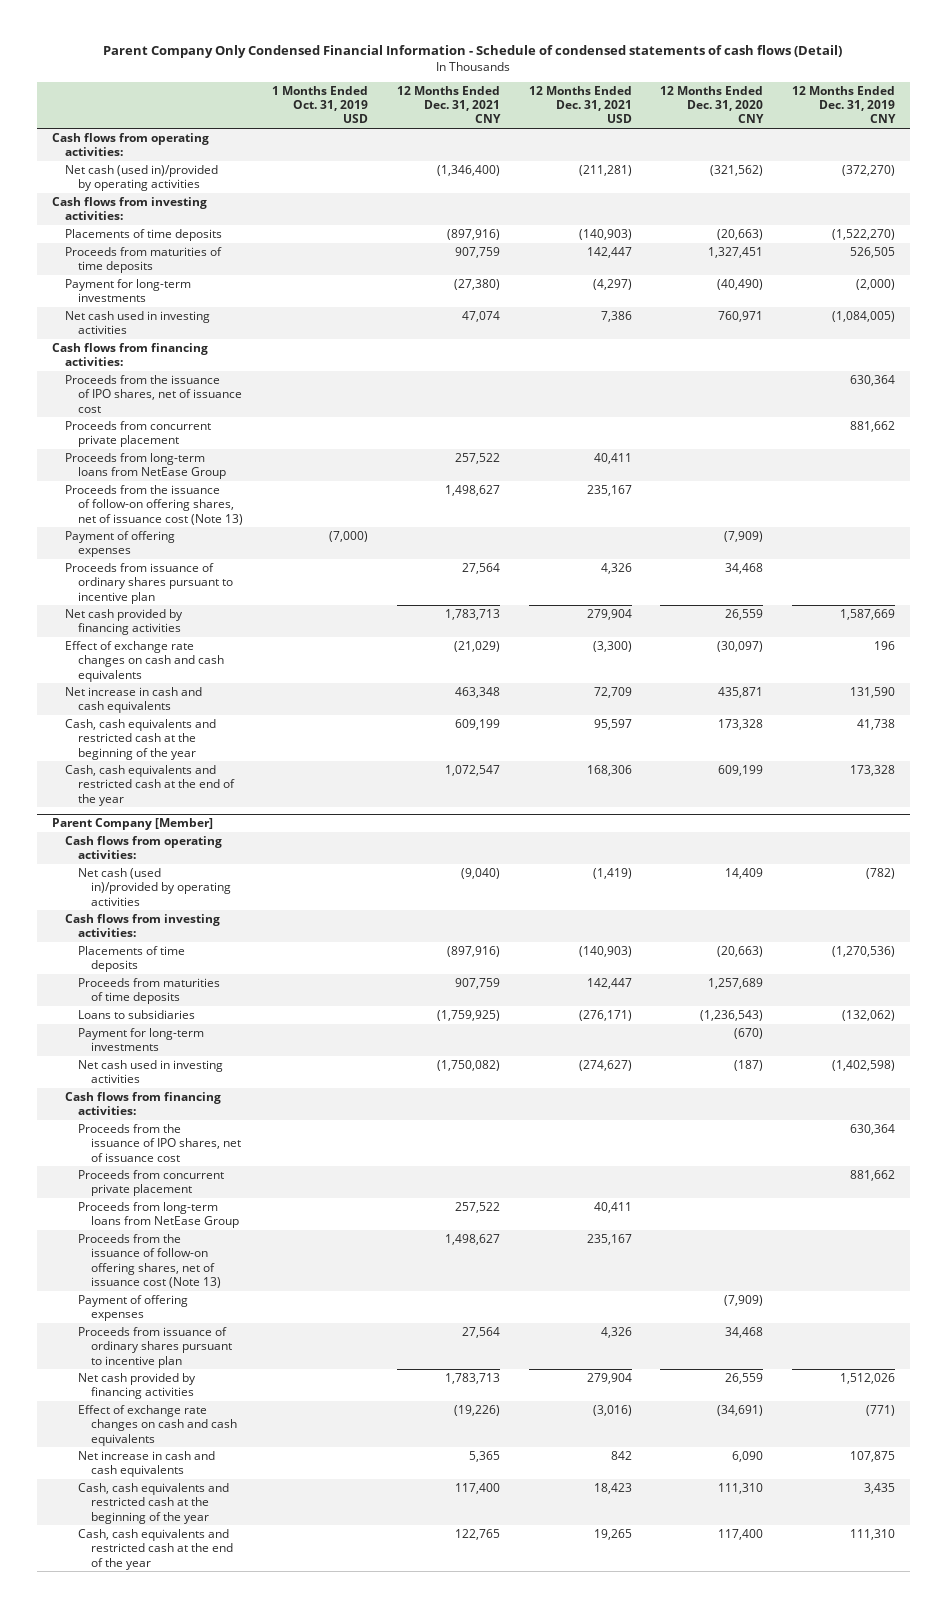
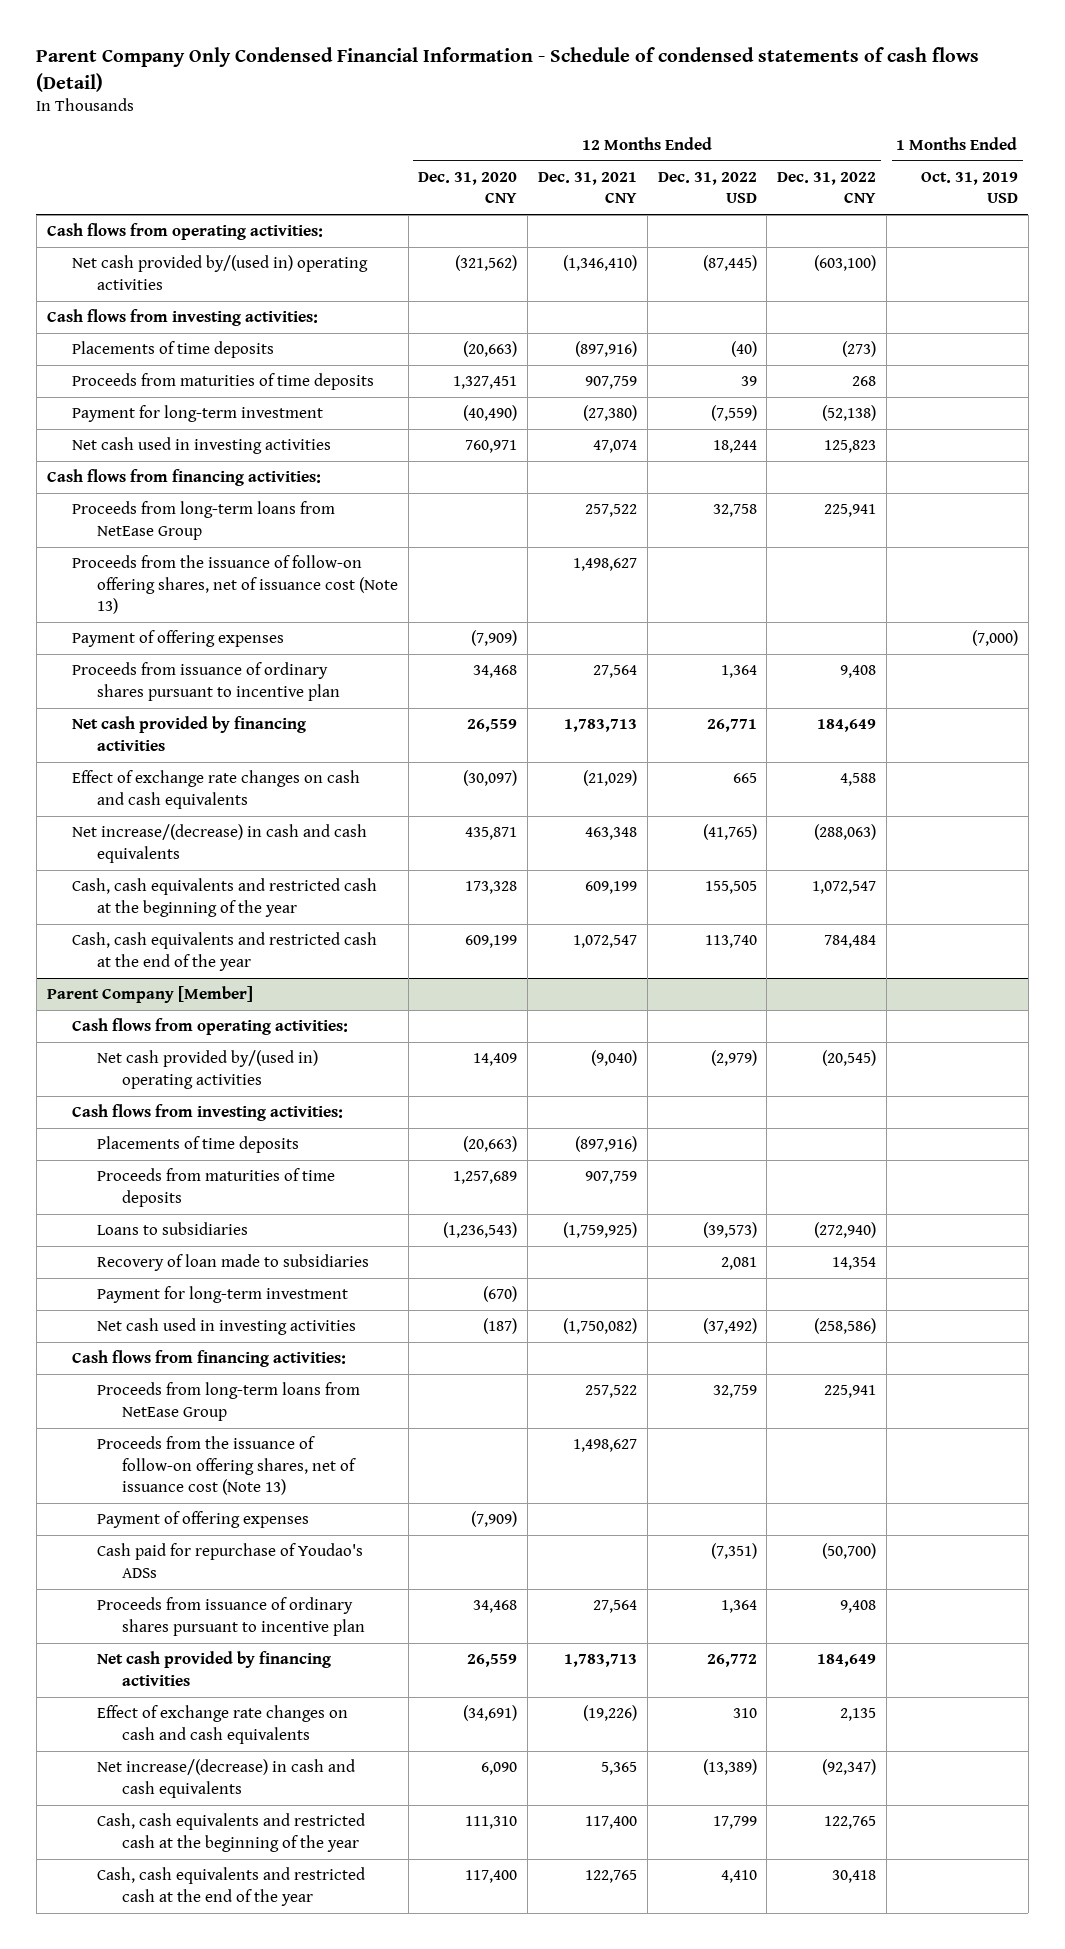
- | 1 Months Ended Oct. 31, 2019 USD | 12 Months Ended Dec. 31, 2021 CNY | 12 Months Ended Dec. 31, 2021 USD | 12 Months Ended Dec. 31, 2020 CNY | 12 Months Ended Dec. 31, 2019 CNY
+ | 12 Months Ended Dec. 31, 2020 CNY | 12 Months Ended Dec. 31, 2021 CNY | 12 Months Ended Dec. 31, 2022 USD | 12 Months Ended Dec. 31, 2022 CNY | 1 Months Ended Oct. 31, 2019 USD
- Net cash (used in)/provided by operating activities | | (1,346,400) | (211,281) | (321,562) | (372,270)
+ Net cash provided by/(used in) operating activities | (321,562) | (1,346,410) | (87,445) | (603,100) |
- Payment for long-term investments | | (27,380) | (4,297) | (40,490) | (2,000)
+ Payment for long-term investment | (40,490) | (27,380) | (7,559) | (52,138) |
- Proceeds from the issuance of IPO shares, net of issuance cost | | | | | 630,364
- Proceeds from concurrent private placement | | | | | 881,662
- Net increase in cash and cash equivalents | | 463,348 | 72,709 | 435,871 | 131,590
+ Net increase/(decrease) in cash and cash equivalents | 435,871 | 463,348 | (41,765) | (288,063) |
@ Parent Company [Member]
- Net cash (used in)/provided by operating activities | | (9,040) | (1,419) | 14,409 | (782)
+ Net cash provided by/(used in) operating activities | 14,409 | (9,040) | (2,979) | (20,545) |
- Payment for long-term investments | | | | (670) |
+ Recovery of loan made to subsidiaries | | | 2,081 | 14,354 |
+ Payment for long-term investment | (670) | | | |
- Proceeds from the issuance of IPO shares, net of issuance cost | | | | | 630,364
- Proceeds from concurrent private placement | | | | | 881,662
+ Cash paid for repurchase of Youdao's ADSs | | | (7,351) | (50,700) |
- Net increase in cash and cash equivalents | | 5,365 | 842 | 6,090 | 107,875
+ Net increase/(decrease) in cash and cash equivalents | 6,090 | 5,365 | (13,389) | (92,347) |

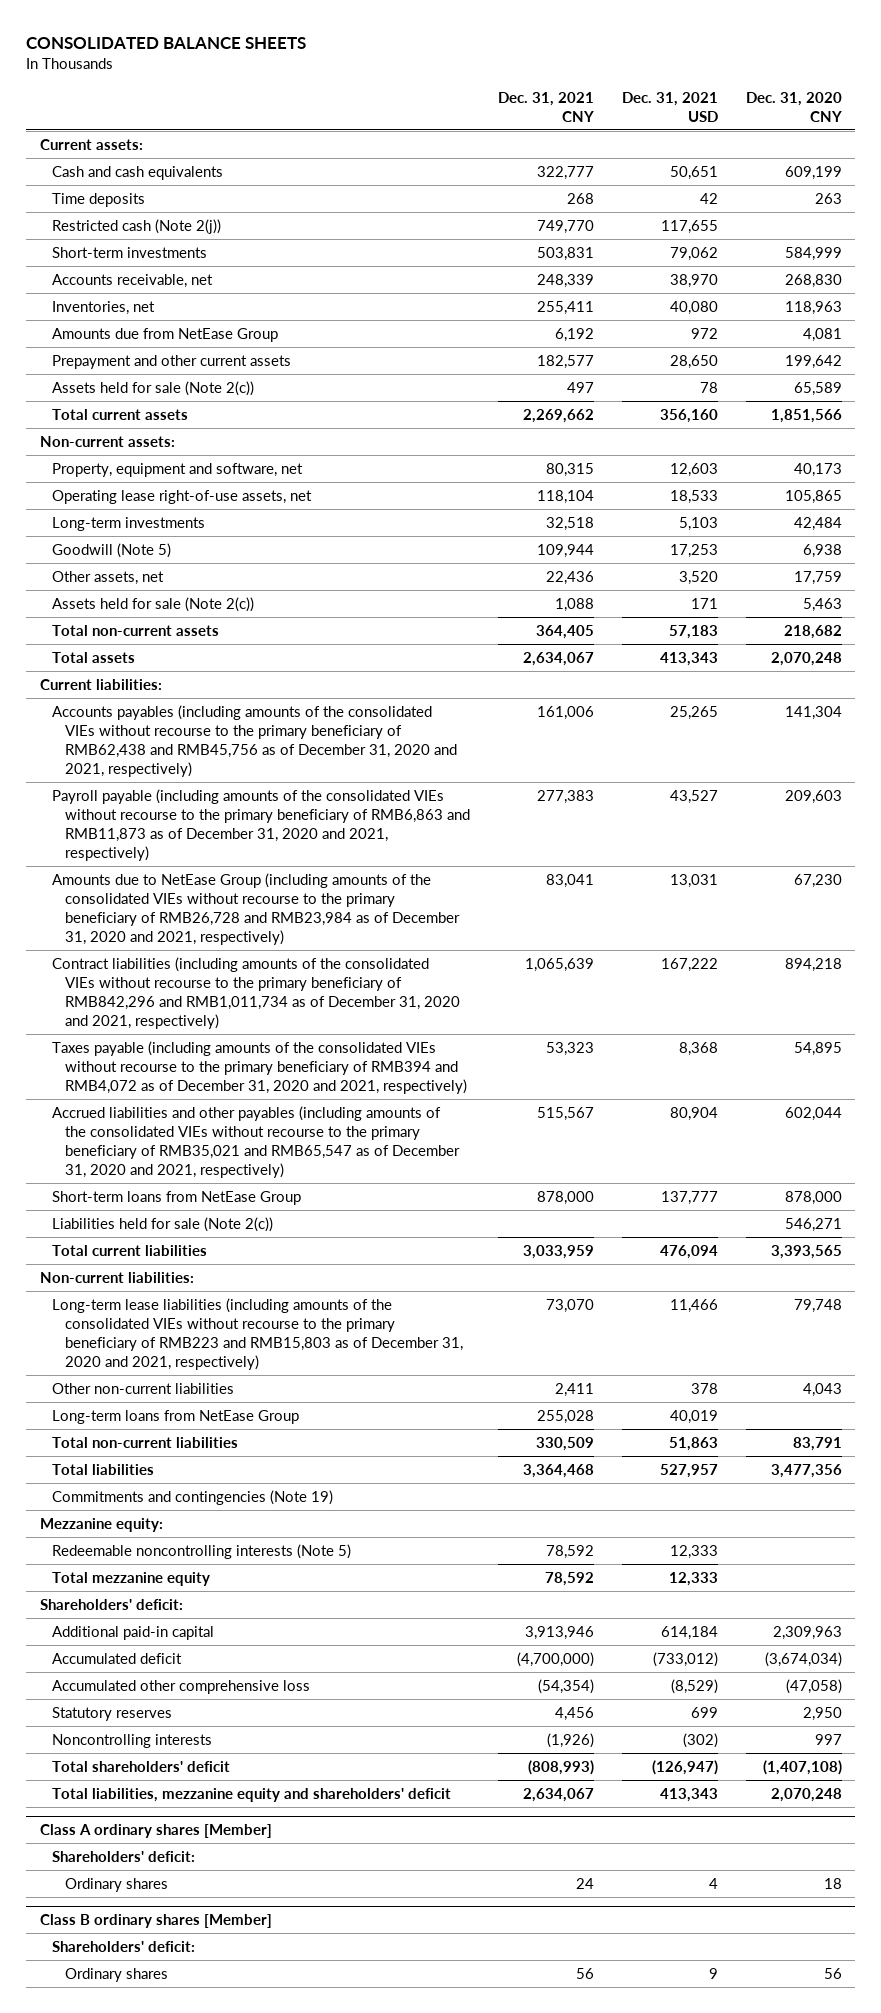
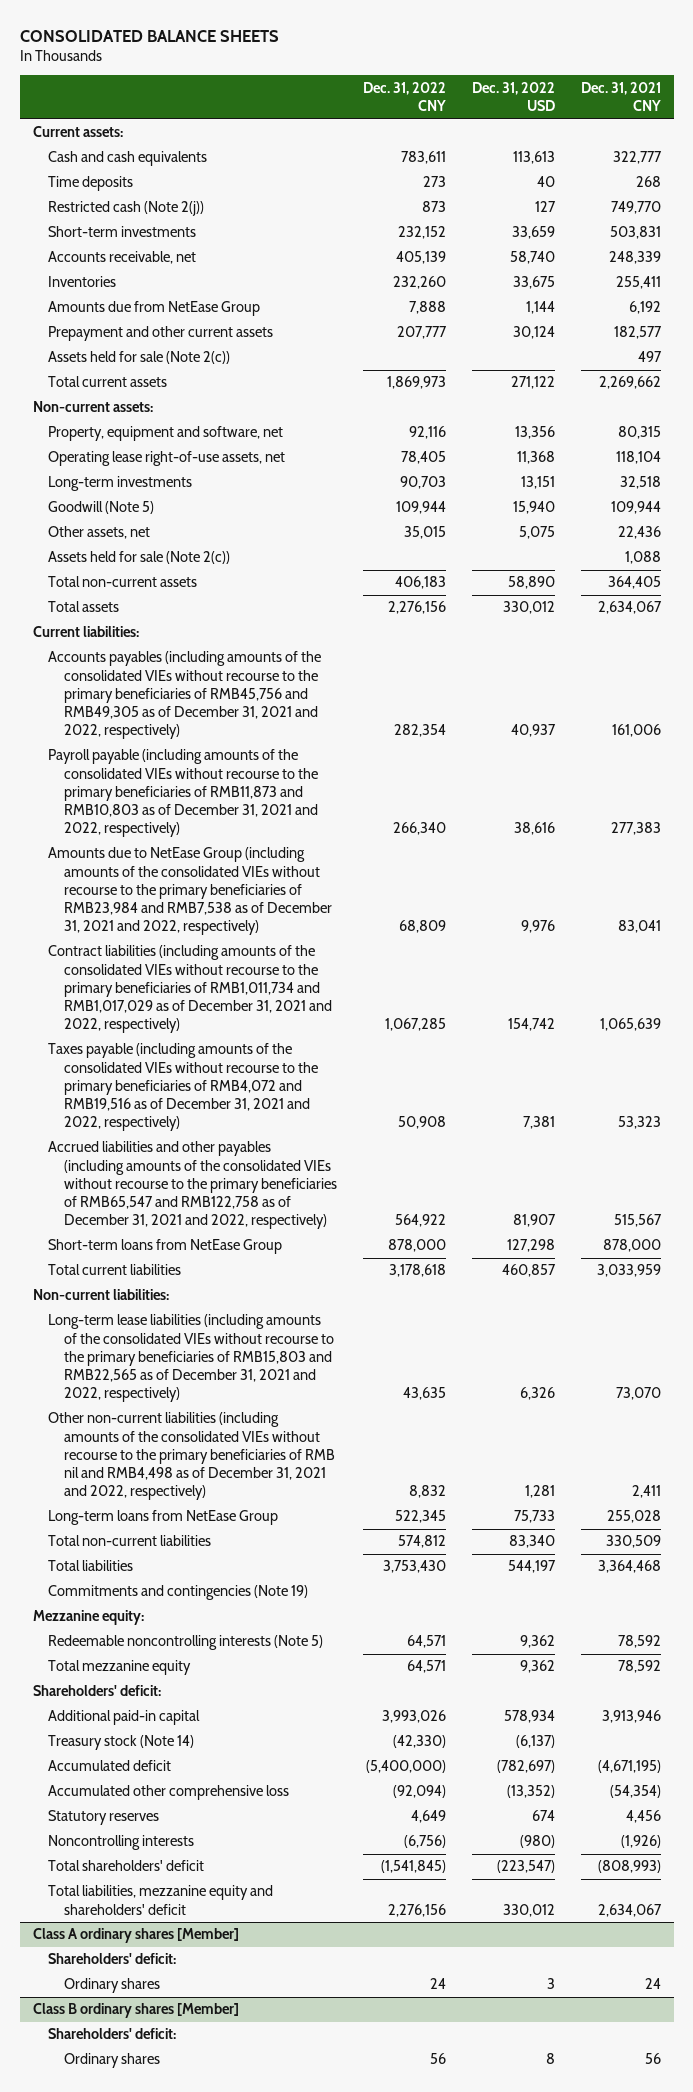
- | Dec. 31, 2021 CNY | Dec. 31, 2021 USD | Dec. 31, 2020 CNY
+ | Dec. 31, 2022 CNY | Dec. 31, 2022 USD | Dec. 31, 2021 CNY
- Inventories, net | 255,411 | 40,080 | 118,963
+ Inventories | 232,260 | 33,675 | 255,411
- Accounts payables (including amounts of the consolidated VIEs without recourse to the primary beneficiary of RMB62,438 and RMB45,756 as of December 31, 2020 and 2021, respectively) | 161,006 | 25,265 | 141,304
- Payroll payable (including amounts of the consolidated VIEs without recourse to the primary beneficiary of RMB6,863 and RMB11,873 as of December 31, 2020 and 2021, respectively) | 277,383 | 43,527 | 209,603
- Amounts due to NetEase Group (including amounts of the consolidated VIEs without recourse to the primary beneficiary of RMB26,728 and RMB23,984 as of December 31, 2020 and 2021, respectively) | 83,041 | 13,031 | 67,230
- Contract liabilities (including amounts of the consolidated VIEs without recourse to the primary beneficiary of RMB842,296 and RMB1,011,734 as of December 31, 2020 and 2021, respectively) | 1,065,639 | 167,222 | 894,218
- Taxes payable (including amounts of the consolidated VIEs without recourse to the primary beneficiary of RMB394 and RMB4,072 as of December 31, 2020 and 2021, respectively) | 53,323 | 8,368 | 54,895
- Accrued liabilities and other payables (including amounts of the consolidated VIEs without recourse to the primary beneficiary of RMB35,021 and RMB65,547 as of December 31, 2020 and 2021, respectively) | 515,567 | 80,904 | 602,044
+ Accounts payables (including amounts of the consolidated VIEs without recourse to the primary beneficiaries of RMB45,756 and RMB49,305 as of December 31, 2021 and 2022, respectively) | 282,354 | 40,937 | 161,006
+ Payroll payable (including amounts of the consolidated VIEs without recourse to the primary beneficiaries of RMB11,873 and RMB10,803 as of December 31, 2021 and 2022, respectively) | 266,340 | 38,616 | 277,383
+ Amounts due to NetEase Group (including amounts of the consolidated VIEs without recourse to the primary beneficiaries of RMB23,984 and RMB7,538 as of December 31, 2021 and 2022, respectively) | 68,809 | 9,976 | 83,041
+ Contract liabilities (including amounts of the consolidated VIEs without recourse to the primary beneficiaries of RMB1,011,734 and RMB1,017,029 as of December 31, 2021 and 2022, respectively) | 1,067,285 | 154,742 | 1,065,639
+ Taxes payable (including amounts of the consolidated VIEs without recourse to the primary beneficiaries of RMB4,072 and RMB19,516 as of December 31, 2021 and 2022, respectively) | 50,908 | 7,381 | 53,323
+ Accrued liabilities and other payables (including amounts of the consolidated VIEs without recourse to the primary beneficiaries of RMB65,547 and RMB122,758 as of December 31, 2021 and 2022, respectively) | 564,922 | 81,907 | 515,567
- Liabilities held for sale (Note 2(c)) | | | 546,271
- Long-term lease liabilities (including amounts of the consolidated VIEs without recourse to the primary beneficiary of RMB223 and RMB15,803 as of December 31, 2020 and 2021, respectively) | 73,070 | 11,466 | 79,748
- Other non-current liabilities | 2,411 | 378 | 4,043
+ Long-term lease liabilities (including amounts of the consolidated VIEs without recourse to the primary beneficiaries of RMB15,803 and RMB22,565 as of December 31, 2021 and 2022, respectively) | 43,635 | 6,326 | 73,070
+ Other non-current liabilities (including amounts of the consolidated VIEs without recourse to the primary beneficiaries of RMB nil and RMB4,498 as of December 31, 2021 and 2022, respectively) | 8,832 | 1,281 | 2,411
- Accumulated deficit | (4,700,000) | (733,012) | (3,674,034)
+ Treasury stock (Note 14) | (42,330) | (6,137) |
+ Accumulated deficit | (5,400,000) | (782,697) | (4,671,195)

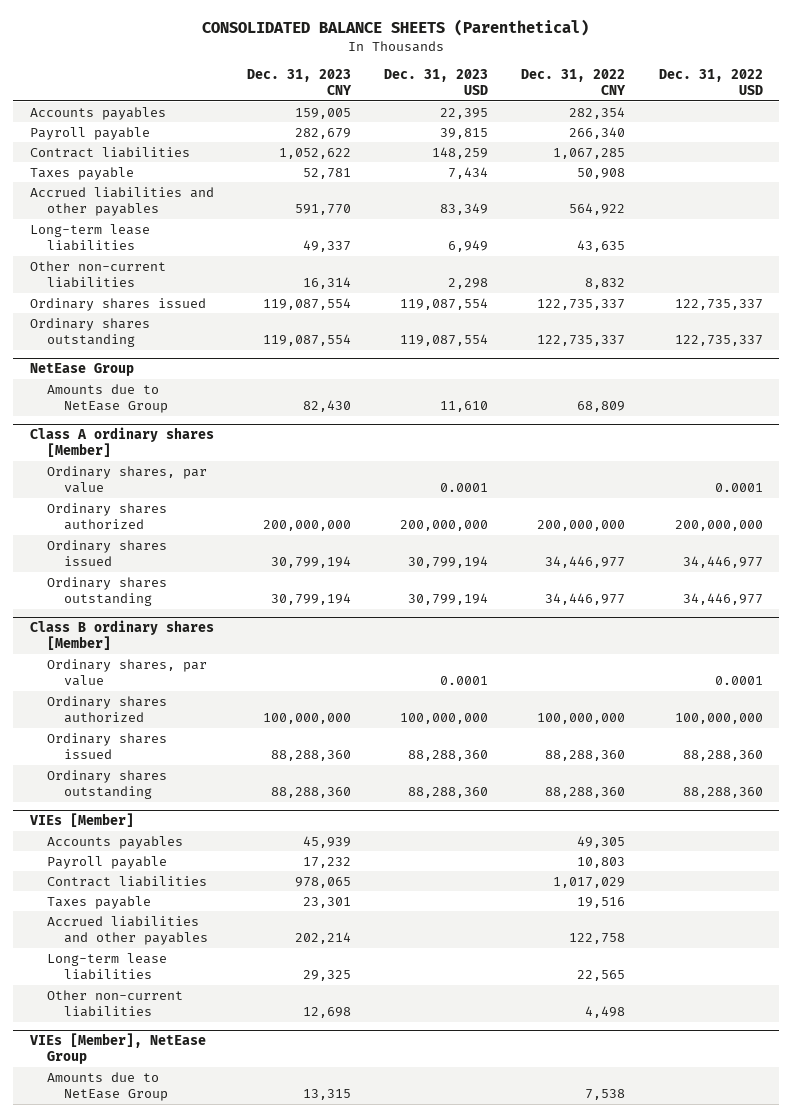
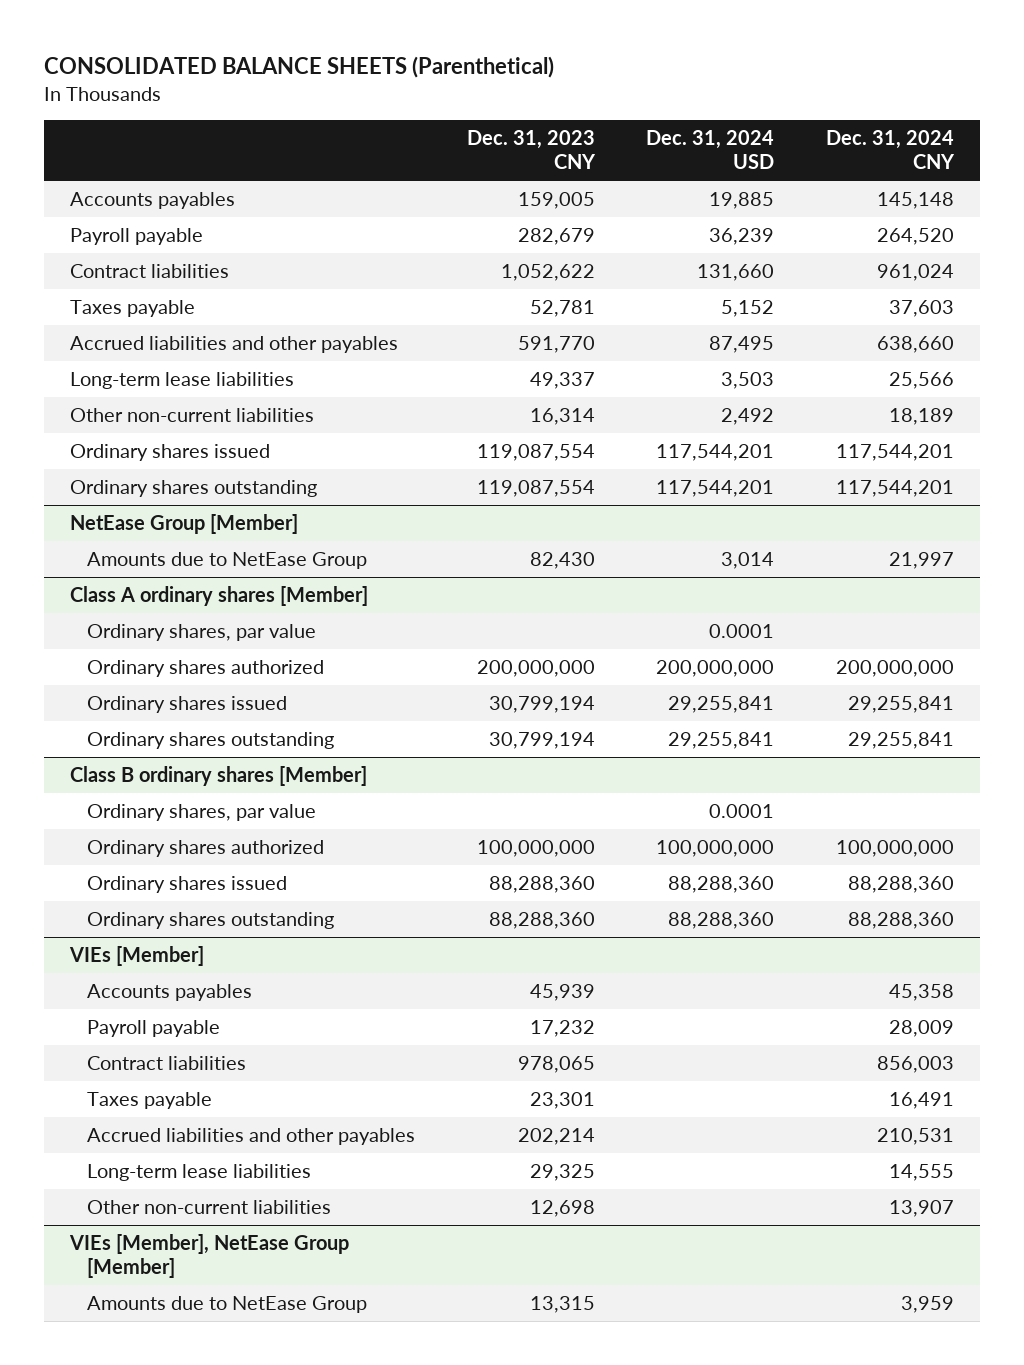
- | Dec. 31, 2023 CNY | Dec. 31, 2023 USD | Dec. 31, 2022 CNY | Dec. 31, 2022 USD
+ | Dec. 31, 2023 CNY | Dec. 31, 2024 USD | Dec. 31, 2024 CNY
- NetEase Group
+ NetEase Group [Member]
- VIEs [Member], NetEase Group
+ VIEs [Member], NetEase Group [Member]

